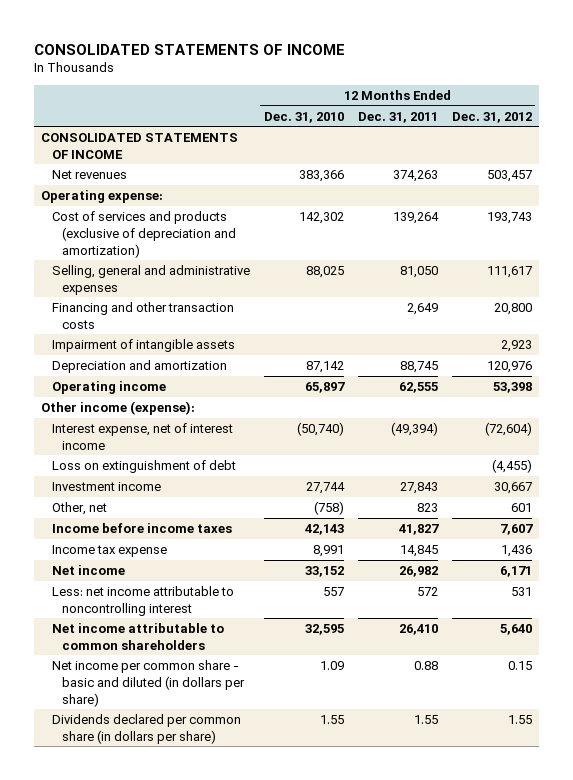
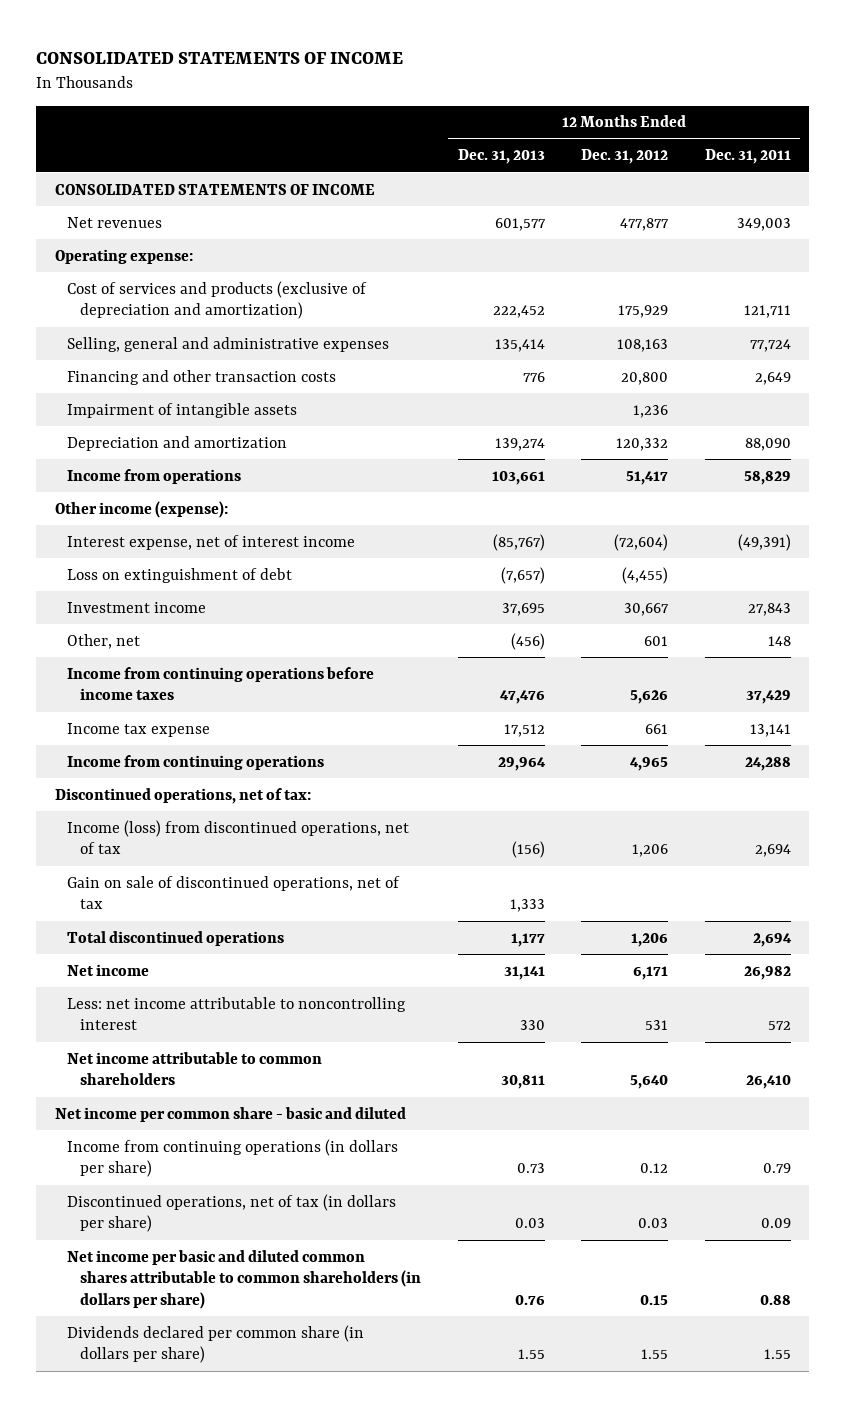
- | 12 Months Ended Dec. 31, 2010 | 12 Months Ended Dec. 31, 2011 | 12 Months Ended Dec. 31, 2012
+ | 12 Months Ended Dec. 31, 2013 | 12 Months Ended Dec. 31, 2012 | 12 Months Ended Dec. 31, 2011
- Net revenues | 383,366 | 374,263 | 503,457
+ Net revenues | 601,577 | 477,877 | 349,003
- Cost of services and products (exclusive of depreciation and amortization) | 142,302 | 139,264 | 193,743
- Selling, general and administrative expenses | 88,025 | 81,050 | 111,617
+ Cost of services and products (exclusive of depreciation and amortization) | 222,452 | 175,929 | 121,711
+ Selling, general and administrative expenses | 135,414 | 108,163 | 77,724
- Impairment of intangible assets | | | 2,923
- Depreciation and amortization | 87,142 | 88,745 | 120,976
- Operating income | 65,897 | 62,555 | 53,398
+ Impairment of intangible assets | | 1,236 |
+ Depreciation and amortization | 139,274 | 120,332 | 88,090
+ Income from operations | 103,661 | 51,417 | 58,829
- Interest expense, net of interest income | (50,740) | (49,394) | (72,604)
+ Interest expense, net of interest income | (85,767) | (72,604) | (49,391)
- Other, net | (758) | 823 | 601
- Income before income taxes | 42,143 | 41,827 | 7,607
- Income tax expense | 8,991 | 14,845 | 1,436
+ Other, net | (456) | 601 | 148
+ Income from continuing operations before income taxes | 47,476 | 5,626 | 37,429
+ Income tax expense | 17,512 | 661 | 13,141
+ Income from continuing operations | 29,964 | 4,965 | 24,288
+ Discontinued operations, net of tax:
+ Income (loss) from discontinued operations, net of tax | (156) | 1,206 | 2,694
+ Gain on sale of discontinued operations, net of tax | 1,333 | |
+ Total discontinued operations | 1,177 | 1,206 | 2,694
- Net income per common share - basic and diluted (in dollars per share) | 1.09 | 0.88 | 0.15
+ Net income per common share - basic and diluted
+ Income from continuing operations (in dollars per share) | 0.73 | 0.12 | 0.79
+ Discontinued operations, net of tax (in dollars per share) | 0.03 | 0.03 | 0.09
+ Net income per basic and diluted common shares attributable to common shareholders (in dollars per share) | 0.76 | 0.15 | 0.88

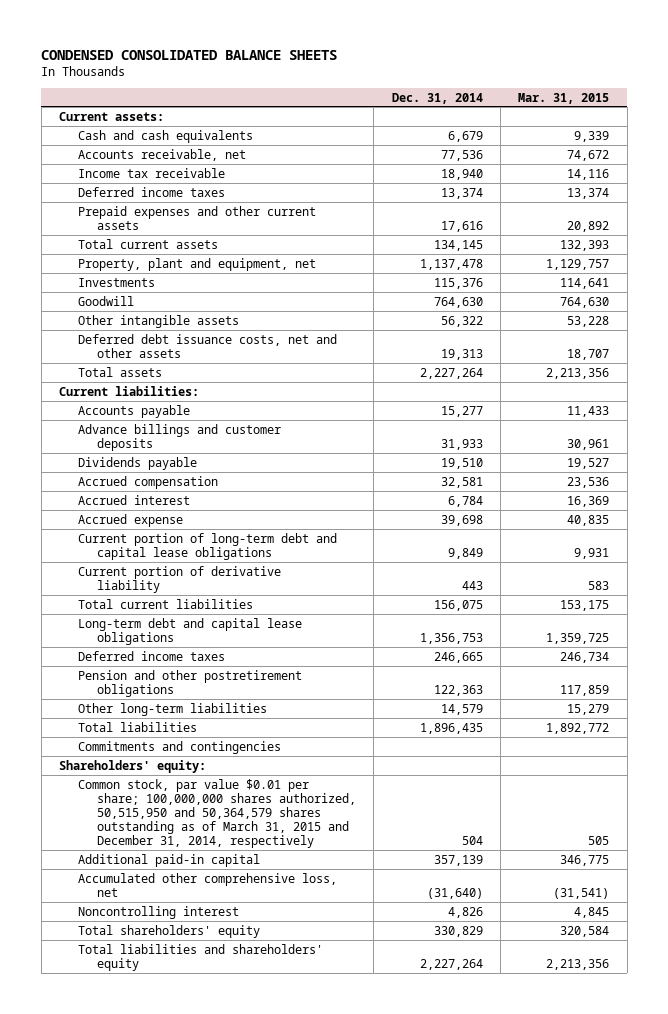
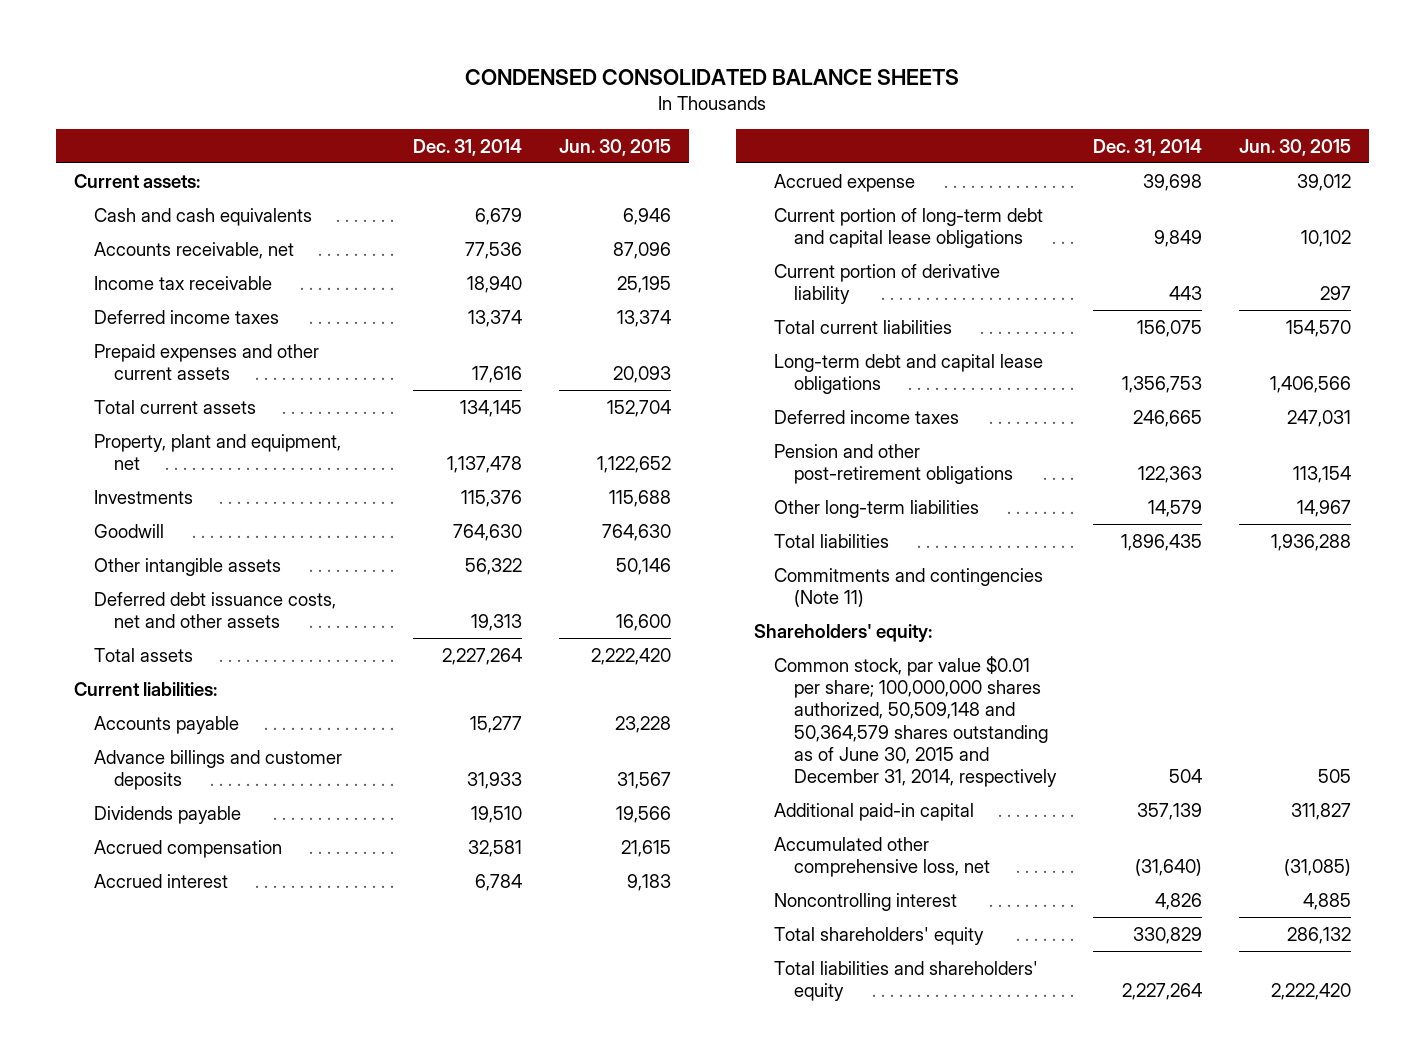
- | Dec. 31, 2014 | Mar. 31, 2015
+ | Dec. 31, 2014 | Jun. 30, 2015
- Pension and other postretirement obligations | 122,363 | 117,859
+ Pension and other post-retirement obligations | 122,363 | 113,154
- Commitments and contingencies
+ Commitments and contingencies (Note 11)
- Common stock, par value $0.01 per share; 100,000,000 shares authorized, 50,515,950 and 50,364,579 shares outstanding as of March 31, 2015 and December 31, 2014, respectively | 504 | 505
+ Common stock, par value $0.01 per share; 100,000,000 shares authorized, 50,509,148 and 50,364,579 shares outstanding as of June 30, 2015 and December 31, 2014, respectively | 504 | 505

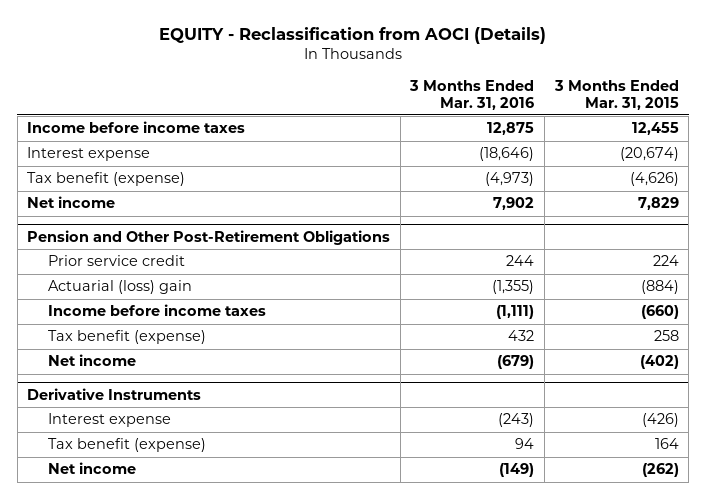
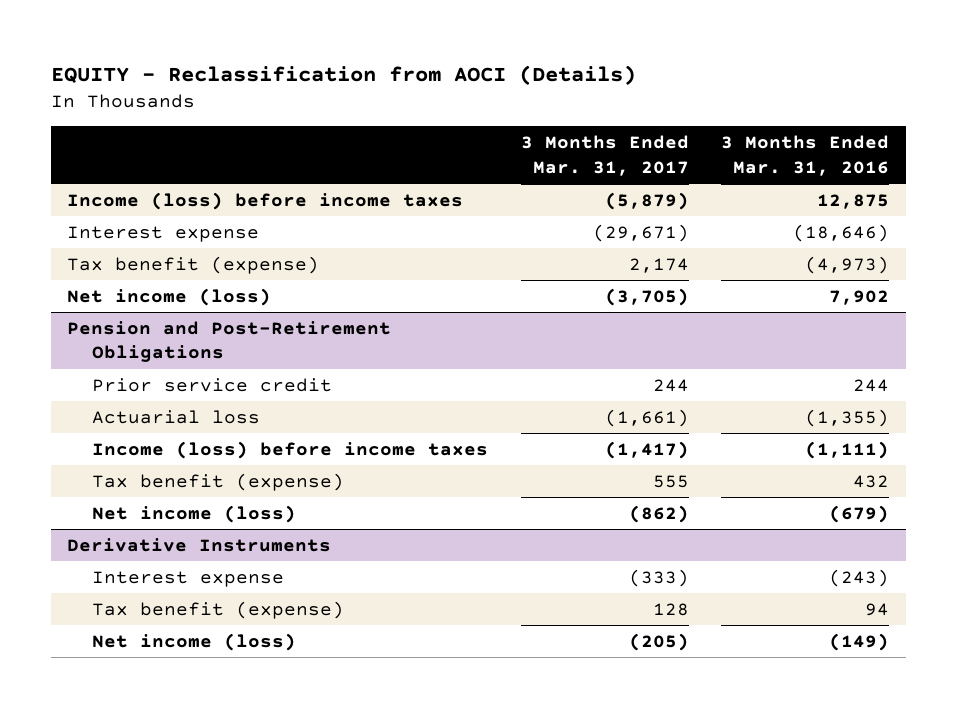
- | 3 Months Ended Mar. 31, 2016 | 3 Months Ended Mar. 31, 2015
+ | 3 Months Ended Mar. 31, 2017 | 3 Months Ended Mar. 31, 2016
- Income before income taxes | 12,875 | 12,455
+ Income (loss) before income taxes | (5,879) | 12,875
- Net income | 7,902 | 7,829
- Pension and Other Post-Retirement Obligations
+ Net income (loss) | (3,705) | 7,902
+ Pension and Post-Retirement Obligations
- Actuarial (loss) gain | (1,355) | (884)
- Income before income taxes | (1,111) | (660)
+ Actuarial loss | (1,661) | (1,355)
+ Income (loss) before income taxes | (1,417) | (1,111)
- Net income | (679) | (402)
+ Net income (loss) | (862) | (679)
@ Derivative Instruments
- Net income | (149) | (262)
+ Net income (loss) | (205) | (149)

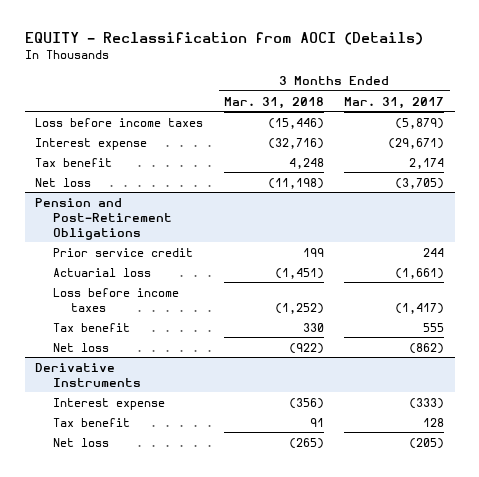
- | 3 Months Ended Mar. 31, 2017 | 3 Months Ended Mar. 31, 2016
+ | 3 Months Ended Mar. 31, 2018 | 3 Months Ended Mar. 31, 2017
- Income (loss) before income taxes | (5,879) | 12,875
+ Loss before income taxes | (15,446) | (5,879)
- Tax benefit (expense) | 2,174 | (4,973)
- Net income (loss) | (3,705) | 7,902
+ Tax benefit | 4,248 | 2,174
+ Net loss | (11,198) | (3,705)
@ Pension and Post-Retirement Obligations
- Income (loss) before income taxes | (1,417) | (1,111)
- Tax benefit (expense) | 555 | 432
- Net income (loss) | (862) | (679)
+ Loss before income taxes | (1,252) | (1,417)
+ Tax benefit | 330 | 555
+ Net loss | (922) | (862)
@ Derivative Instruments
- Tax benefit (expense) | 128 | 94
- Net income (loss) | (205) | (149)
+ Tax benefit | 91 | 128
+ Net loss | (265) | (205)

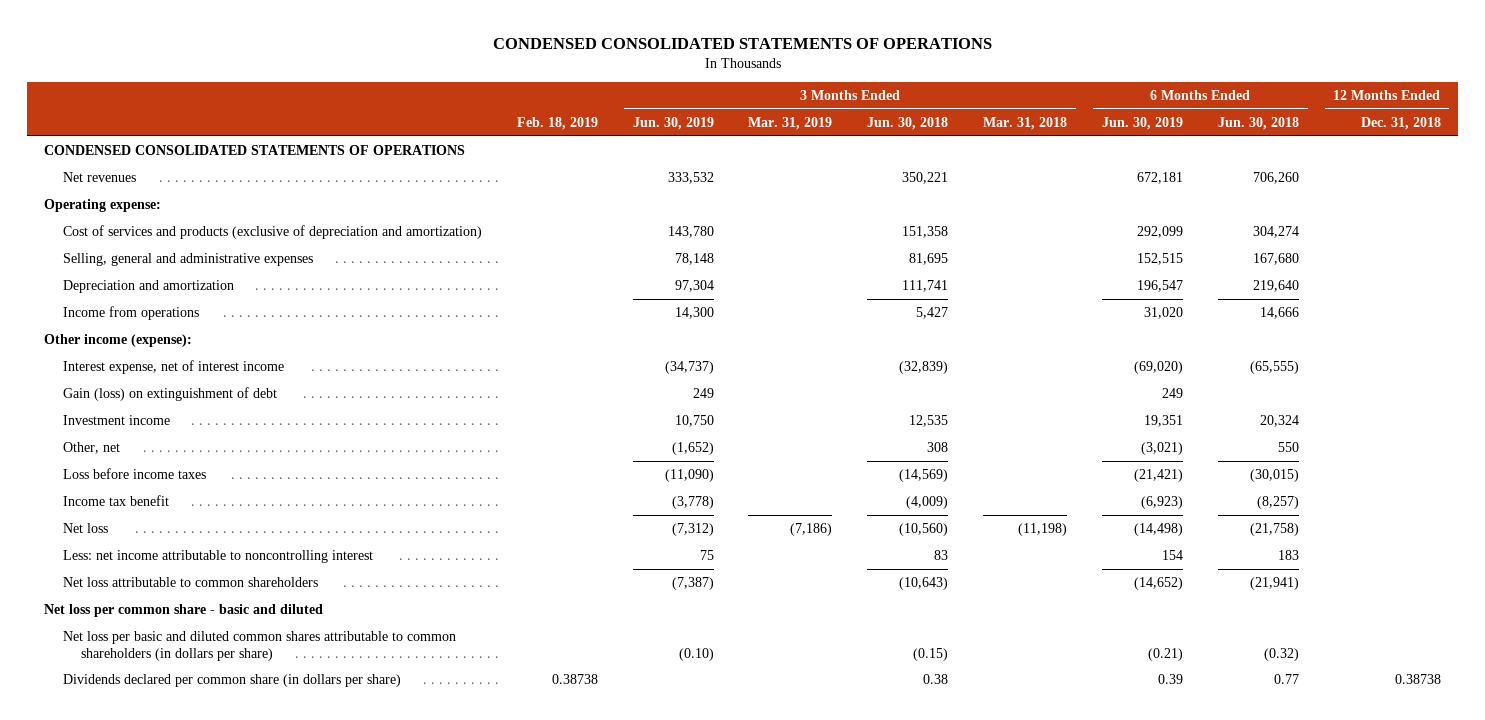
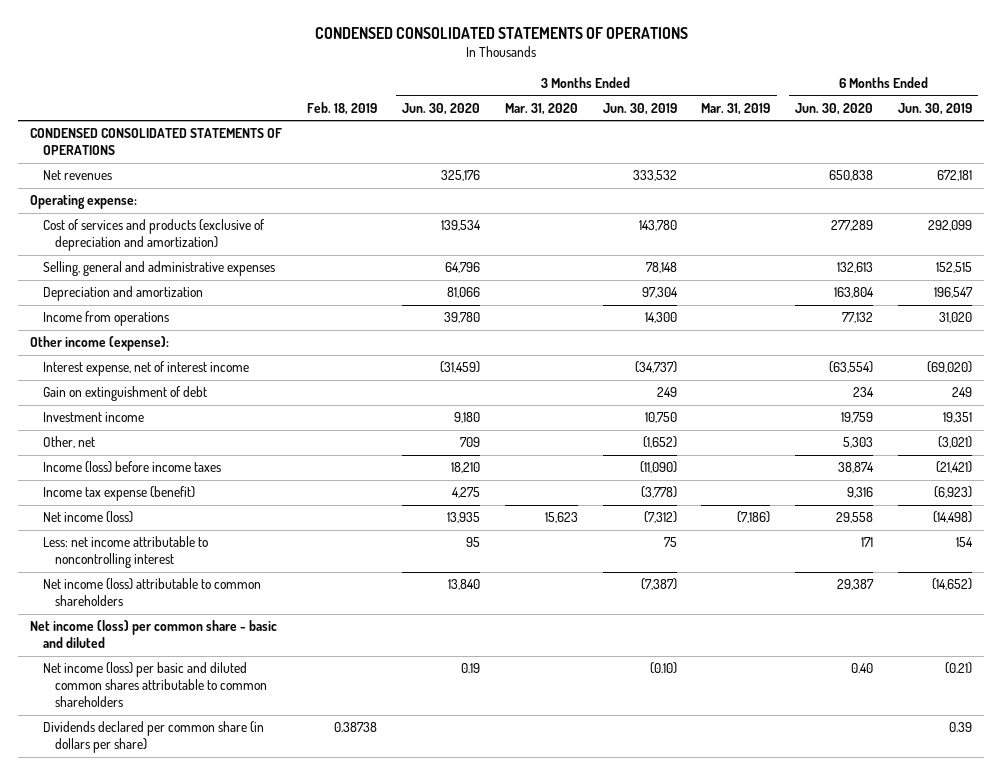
- | Feb. 18, 2019 | 3 Months Ended Jun. 30, 2019 | 3 Months Ended Mar. 31, 2019 | 3 Months Ended Jun. 30, 2018 | 3 Months Ended Mar. 31, 2018 | 6 Months Ended Jun. 30, 2019 | 6 Months Ended Jun. 30, 2018 | 12 Months Ended Dec. 31, 2018
+ | Feb. 18, 2019 | 3 Months Ended Jun. 30, 2020 | 3 Months Ended Mar. 31, 2020 | 3 Months Ended Jun. 30, 2019 | 3 Months Ended Mar. 31, 2019 | 6 Months Ended Jun. 30, 2020 | 6 Months Ended Jun. 30, 2019
- Gain (loss) on extinguishment of debt | | 249 | | | | 249 | |
+ Gain on extinguishment of debt | | | | 249 | | 234 | 249
- Loss before income taxes | | (11,090) | | (14,569) | | (21,421) | (30,015) |
- Income tax benefit | | (3,778) | | (4,009) | | (6,923) | (8,257) |
- Net loss | | (7,312) | (7,186) | (10,560) | (11,198) | (14,498) | (21,758) |
+ Income (loss) before income taxes | | 18,210 | | (11,090) | | 38,874 | (21,421)
+ Income tax expense (benefit) | | 4,275 | | (3,778) | | 9,316 | (6,923)
+ Net income (loss) | | 13,935 | 15,623 | (7,312) | (7,186) | 29,558 | (14,498)
- Net loss attributable to common shareholders | | (7,387) | | (10,643) | | (14,652) | (21,941) |
- Net loss per common share - basic and diluted
- Net loss per basic and diluted common shares attributable to common shareholders (in dollars per share) | | (0.10) | | (0.15) | | (0.21) | (0.32) |
+ Net income (loss) attributable to common shareholders | | 13,840 | | (7,387) | | 29,387 | (14,652)
+ Net income (loss) per common share - basic and diluted
+ Net income (loss) per basic and diluted common shares attributable to common shareholders | | 0.19 | | (0.10) | | 0.40 | (0.21)

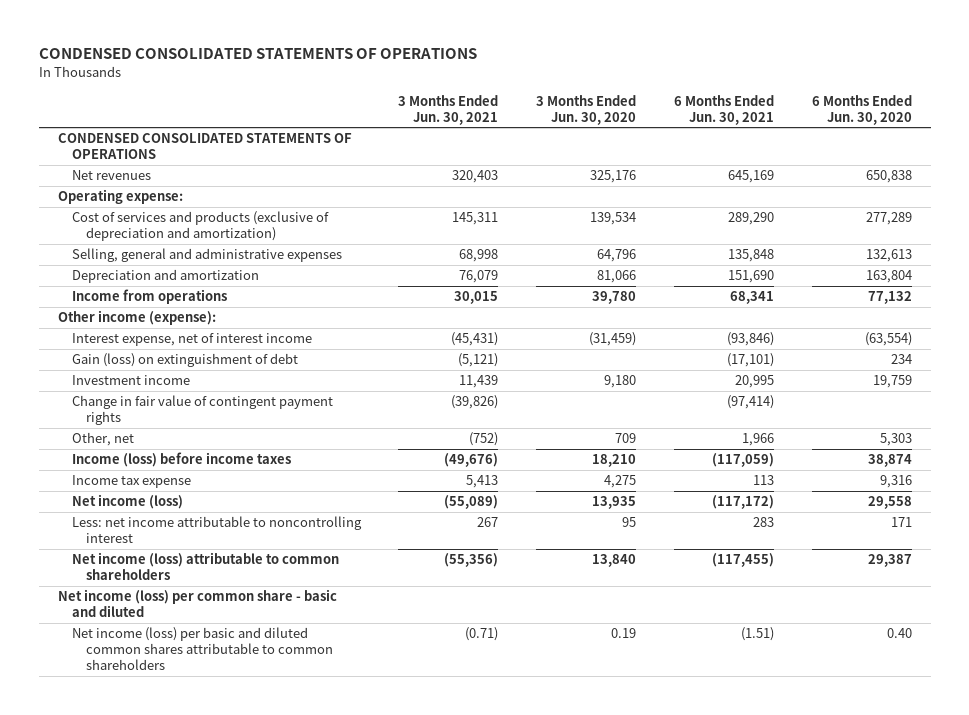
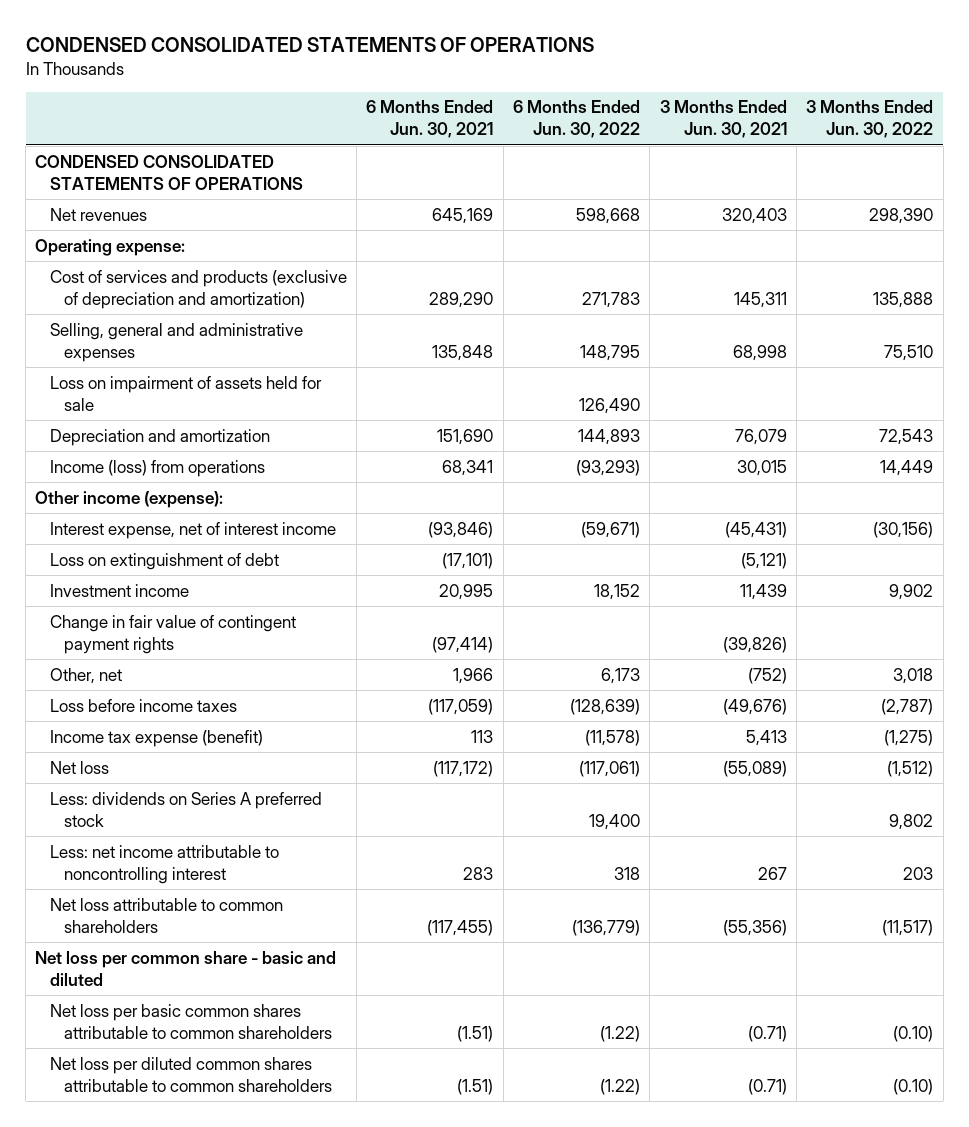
- | 3 Months Ended Jun. 30, 2021 | 3 Months Ended Jun. 30, 2020 | 6 Months Ended Jun. 30, 2021 | 6 Months Ended Jun. 30, 2020
+ | 6 Months Ended Jun. 30, 2021 | 6 Months Ended Jun. 30, 2022 | 3 Months Ended Jun. 30, 2021 | 3 Months Ended Jun. 30, 2022
+ Loss on impairment of assets held for sale | | 126,490 | |
- Income from operations | 30,015 | 39,780 | 68,341 | 77,132
+ Income (loss) from operations | 68,341 | (93,293) | 30,015 | 14,449
- Gain (loss) on extinguishment of debt | (5,121) | | (17,101) | 234
+ Loss on extinguishment of debt | (17,101) | | (5,121) |
- Income (loss) before income taxes | (49,676) | 18,210 | (117,059) | 38,874
- Income tax expense | 5,413 | 4,275 | 113 | 9,316
- Net income (loss) | (55,089) | 13,935 | (117,172) | 29,558
+ Loss before income taxes | (117,059) | (128,639) | (49,676) | (2,787)
+ Income tax expense (benefit) | 113 | (11,578) | 5,413 | (1,275)
+ Net loss | (117,172) | (117,061) | (55,089) | (1,512)
+ Less: dividends on Series A preferred stock | | 19,400 | | 9,802
- Net income (loss) attributable to common shareholders | (55,356) | 13,840 | (117,455) | 29,387
- Net income (loss) per common share - basic and diluted
- Net income (loss) per basic and diluted common shares attributable to common shareholders | (0.71) | 0.19 | (1.51) | 0.40
+ Net loss attributable to common shareholders | (117,455) | (136,779) | (55,356) | (11,517)
+ Net loss per common share - basic and diluted
+ Net loss per basic common shares attributable to common shareholders | (1.51) | (1.22) | (0.71) | (0.10)
+ Net loss per diluted common shares attributable to common shareholders | (1.51) | (1.22) | (0.71) | (0.10)

